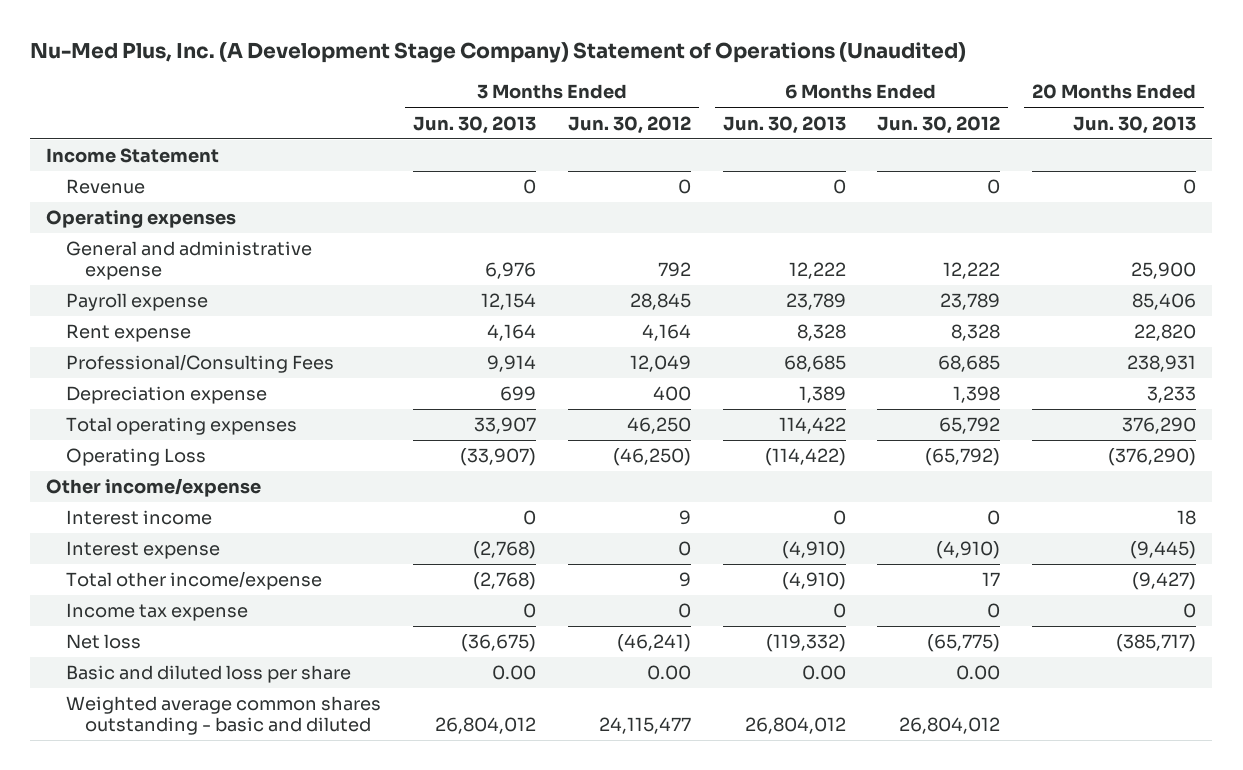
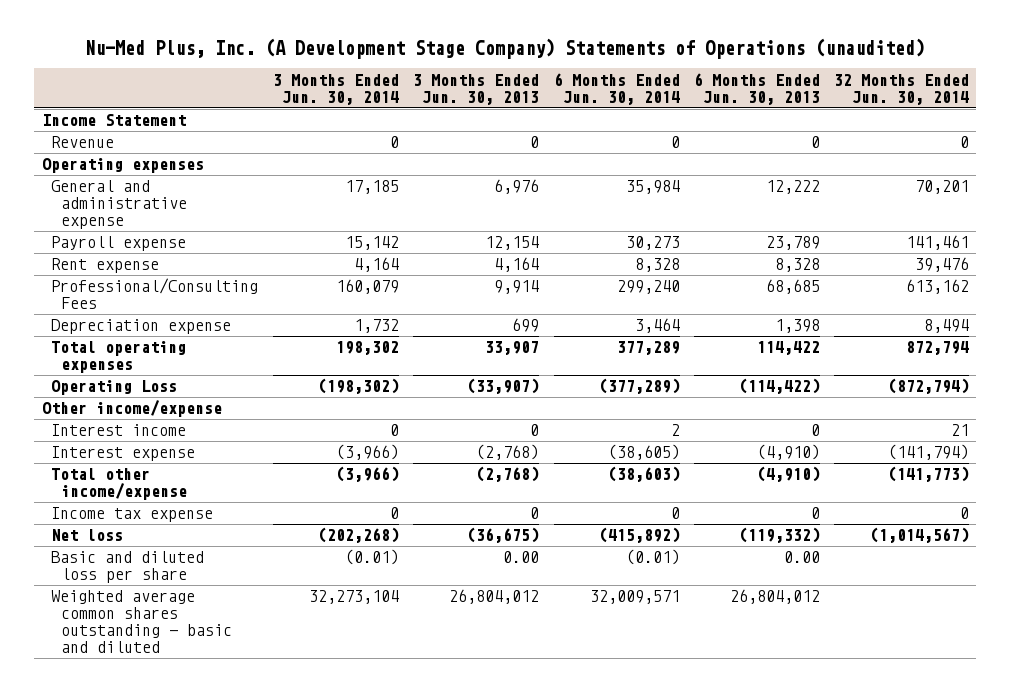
- Nu-Med Plus, Inc. (A Development Stage Company) Statement of Operations (Unaudited)
+ Nu-Med Plus, Inc. (A Development Stage Company) Statements of Operations (unaudited)
- | 3 Months Ended Jun. 30, 2013 | 3 Months Ended Jun. 30, 2012 | 6 Months Ended Jun. 30, 2013 | 6 Months Ended Jun. 30, 2012 | 20 Months Ended Jun. 30, 2013
+ | 3 Months Ended Jun. 30, 2014 | 3 Months Ended Jun. 30, 2013 | 6 Months Ended Jun. 30, 2014 | 6 Months Ended Jun. 30, 2013 | 32 Months Ended Jun. 30, 2014
- Depreciation expense | 699 | 400 | 1,389 | 1,398 | 3,233
+ Depreciation expense | 1,732 | 699 | 3,464 | 1,398 | 8,494

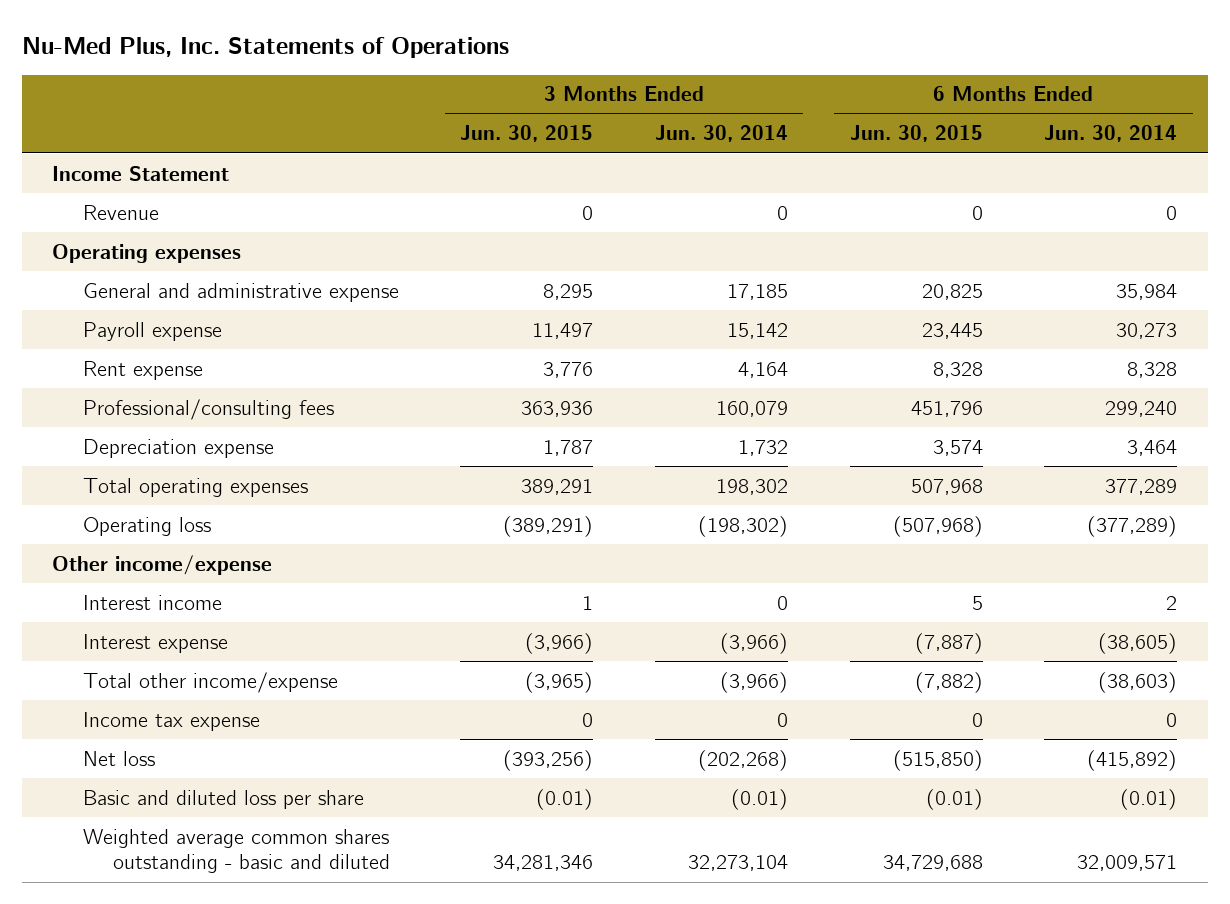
- Nu-Med Plus, Inc. (A Development Stage Company) Statements of Operations (unaudited)
+ Nu-Med Plus, Inc. Statements of Operations
- | 3 Months Ended Jun. 30, 2014 | 3 Months Ended Jun. 30, 2013 | 6 Months Ended Jun. 30, 2014 | 6 Months Ended Jun. 30, 2013 | 32 Months Ended Jun. 30, 2014
+ | 3 Months Ended Jun. 30, 2015 | 3 Months Ended Jun. 30, 2014 | 6 Months Ended Jun. 30, 2015 | 6 Months Ended Jun. 30, 2014
- Professional/Consulting Fees | 160,079 | 9,914 | 299,240 | 68,685 | 613,162
+ Professional/consulting fees | 363,936 | 160,079 | 451,796 | 299,240
- Operating Loss | (198,302) | (33,907) | (377,289) | (114,422) | (872,794)
+ Operating loss | (389,291) | (198,302) | (507,968) | (377,289)

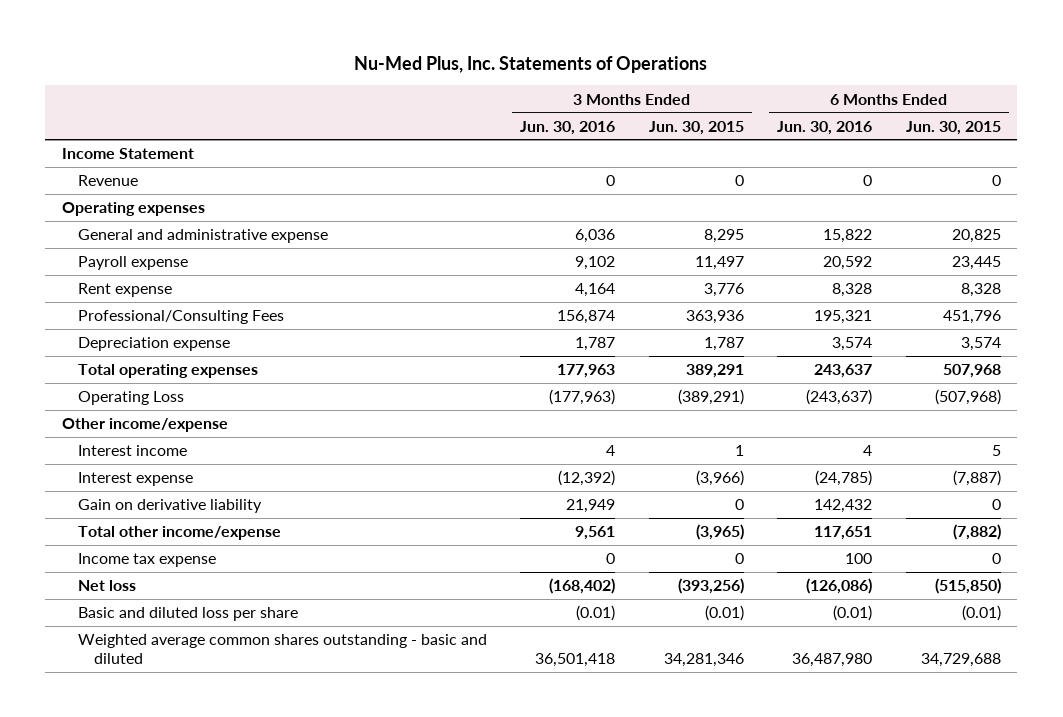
- | 3 Months Ended Jun. 30, 2015 | 3 Months Ended Jun. 30, 2014 | 6 Months Ended Jun. 30, 2015 | 6 Months Ended Jun. 30, 2014
+ | 3 Months Ended Jun. 30, 2016 | 3 Months Ended Jun. 30, 2015 | 6 Months Ended Jun. 30, 2016 | 6 Months Ended Jun. 30, 2015
- Professional/consulting fees | 363,936 | 160,079 | 451,796 | 299,240
+ Professional/Consulting Fees | 156,874 | 363,936 | 195,321 | 451,796
- Operating loss | (389,291) | (198,302) | (507,968) | (377,289)
+ Operating Loss | (177,963) | (389,291) | (243,637) | (507,968)
+ Gain on derivative liability | 21,949 | 0 | 142,432 | 0

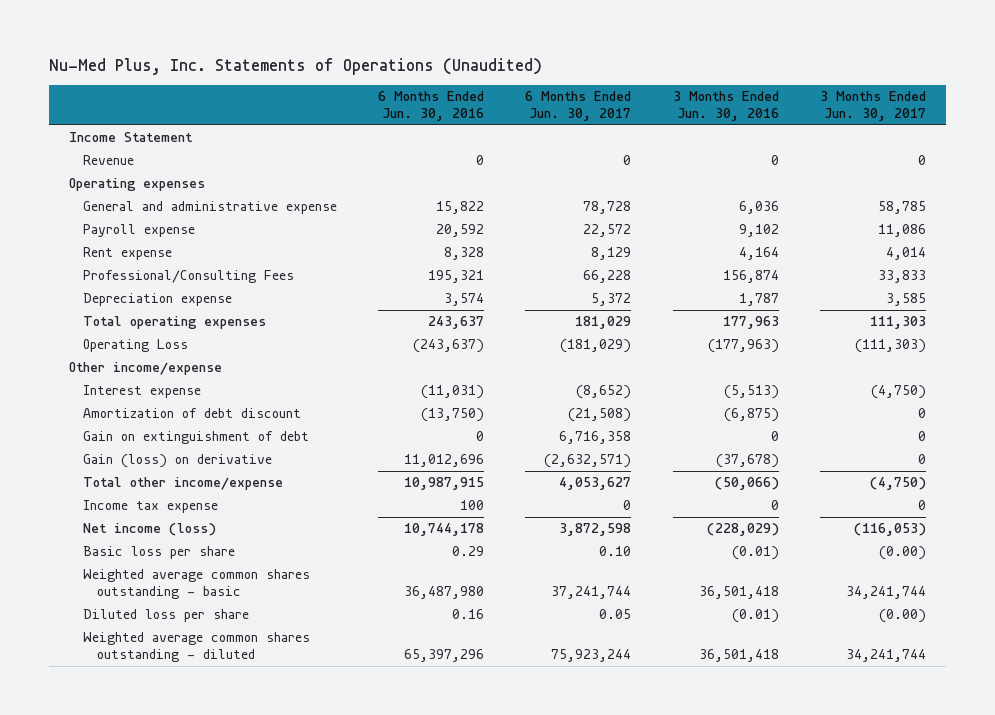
- Nu-Med Plus, Inc. Statements of Operations
+ Nu-Med Plus, Inc. Statements of Operations (Unaudited)
- | 3 Months Ended Jun. 30, 2016 | 3 Months Ended Jun. 30, 2015 | 6 Months Ended Jun. 30, 2016 | 6 Months Ended Jun. 30, 2015
+ | 6 Months Ended Jun. 30, 2016 | 6 Months Ended Jun. 30, 2017 | 3 Months Ended Jun. 30, 2016 | 3 Months Ended Jun. 30, 2017
- Interest income | 4 | 1 | 4 | 5
- Interest expense | (12,392) | (3,966) | (24,785) | (7,887)
- Gain on derivative liability | 21,949 | 0 | 142,432 | 0
- Total other income/expense | 9,561 | (3,965) | 117,651 | (7,882)
+ Interest expense | (11,031) | (8,652) | (5,513) | (4,750)
+ Amortization of debt discount | (13,750) | (21,508) | (6,875) | 0
+ Gain on extinguishment of debt | 0 | 6,716,358 | 0 | 0
+ Gain (loss) on derivative | 11,012,696 | (2,632,571) | (37,678) | 0
+ Total other income/expense | 10,987,915 | 4,053,627 | (50,066) | (4,750)
- Net loss | (168,402) | (393,256) | (126,086) | (515,850)
- Basic and diluted loss per share | (0.01) | (0.01) | (0.01) | (0.01)
- Weighted average common shares outstanding - basic and diluted | 36,501,418 | 34,281,346 | 36,487,980 | 34,729,688
+ Net income (loss) | 10,744,178 | 3,872,598 | (228,029) | (116,053)
+ Basic loss per share | 0.29 | 0.10 | (0.01) | (0.00)
+ Weighted average common shares outstanding - basic | 36,487,980 | 37,241,744 | 36,501,418 | 34,241,744
+ Diluted loss per share | 0.16 | 0.05 | (0.01) | (0.00)
+ Weighted average common shares outstanding - diluted | 65,397,296 | 75,923,244 | 36,501,418 | 34,241,744

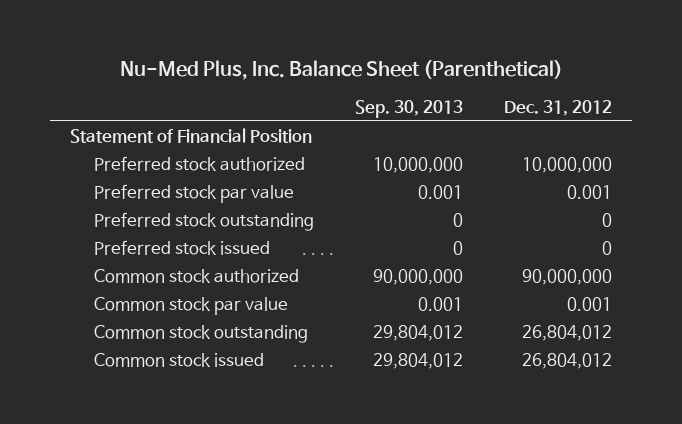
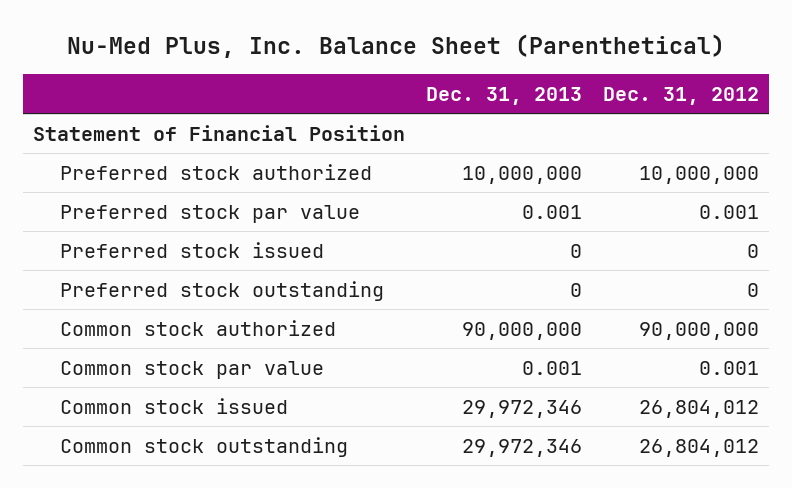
- | Sep. 30, 2013 | Dec. 31, 2012
+ | Dec. 31, 2013 | Dec. 31, 2012
moved down: Preferred stock outstanding | 0 | 0
moved down: Common stock outstanding | 29,972,346 | 26,804,012

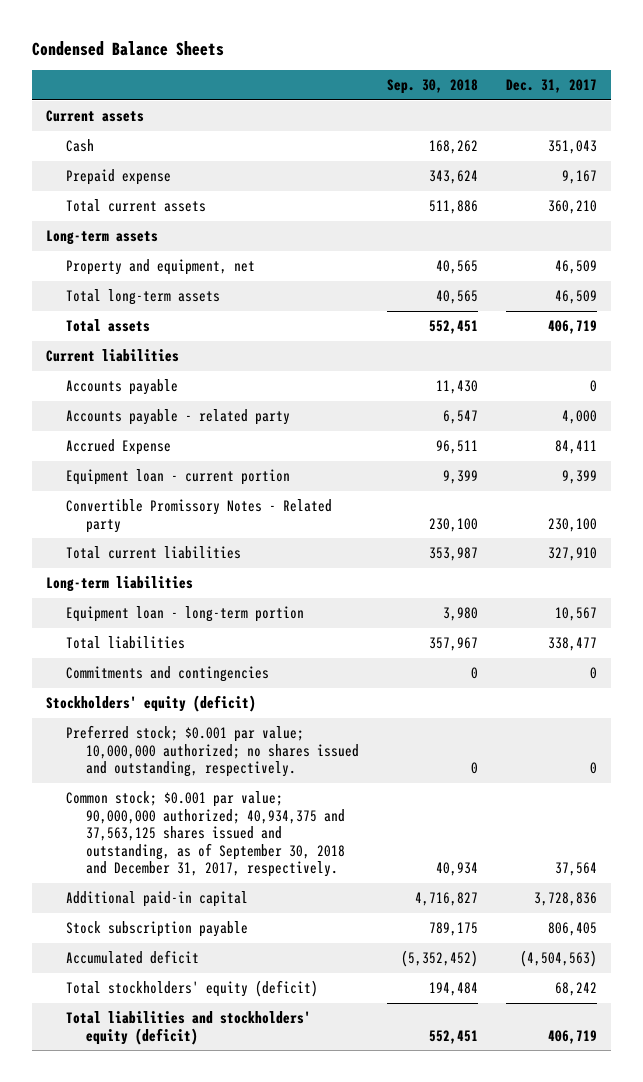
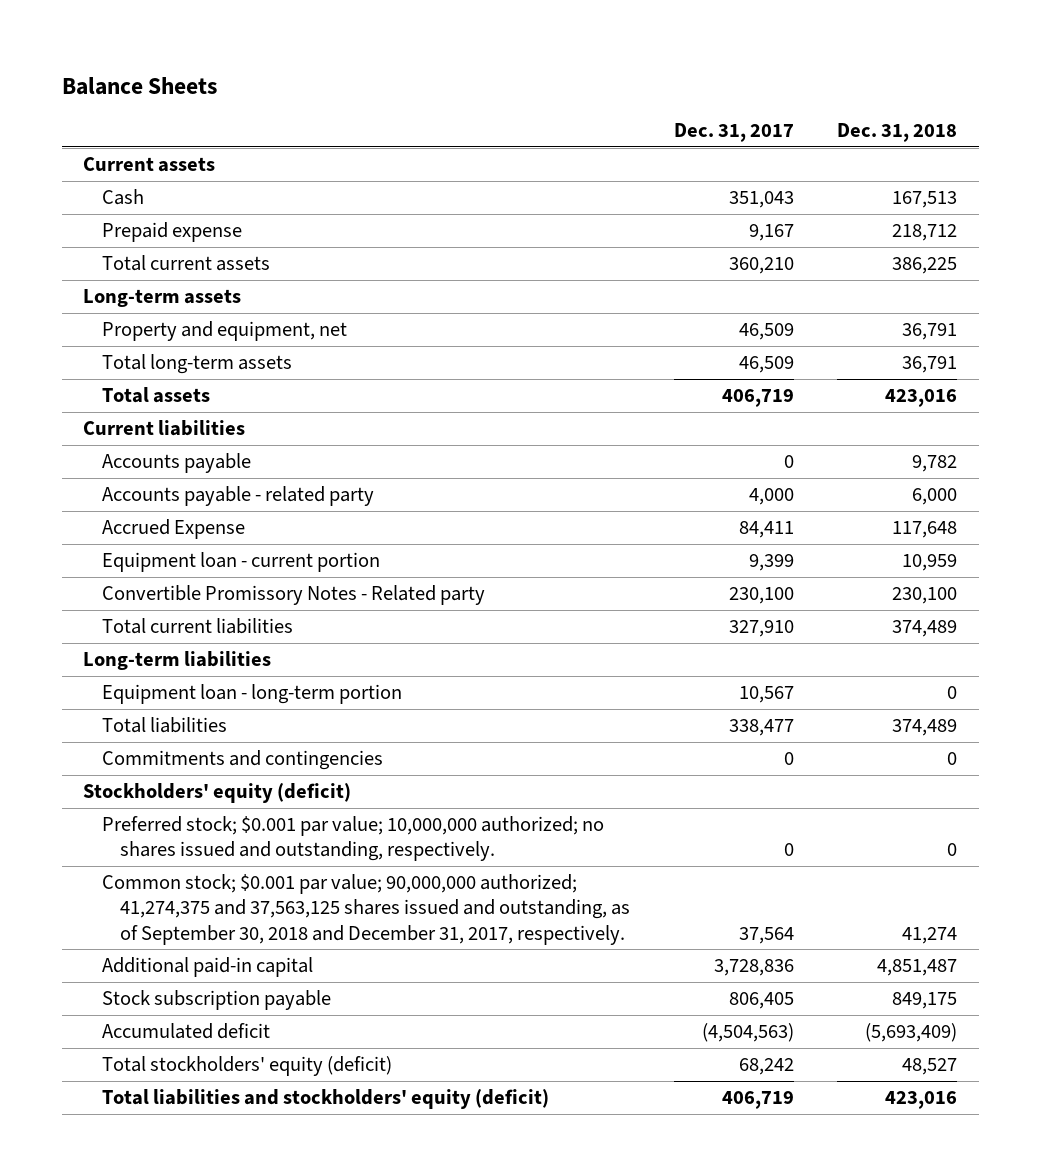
- Condensed Balance Sheets
+ Balance Sheets
- | Sep. 30, 2018 | Dec. 31, 2017
+ | Dec. 31, 2017 | Dec. 31, 2018
- Common stock; $0.001 par value; 90,000,000 authorized; 40,934,375 and 37,563,125 shares issued and outstanding, as of September 30, 2018 and December 31, 2017, respectively. | 40,934 | 37,564
+ Common stock; $0.001 par value; 90,000,000 authorized; 41,274,375 and 37,563,125 shares issued and outstanding, as of September 30, 2018 and December 31, 2017, respectively. | 37,564 | 41,274

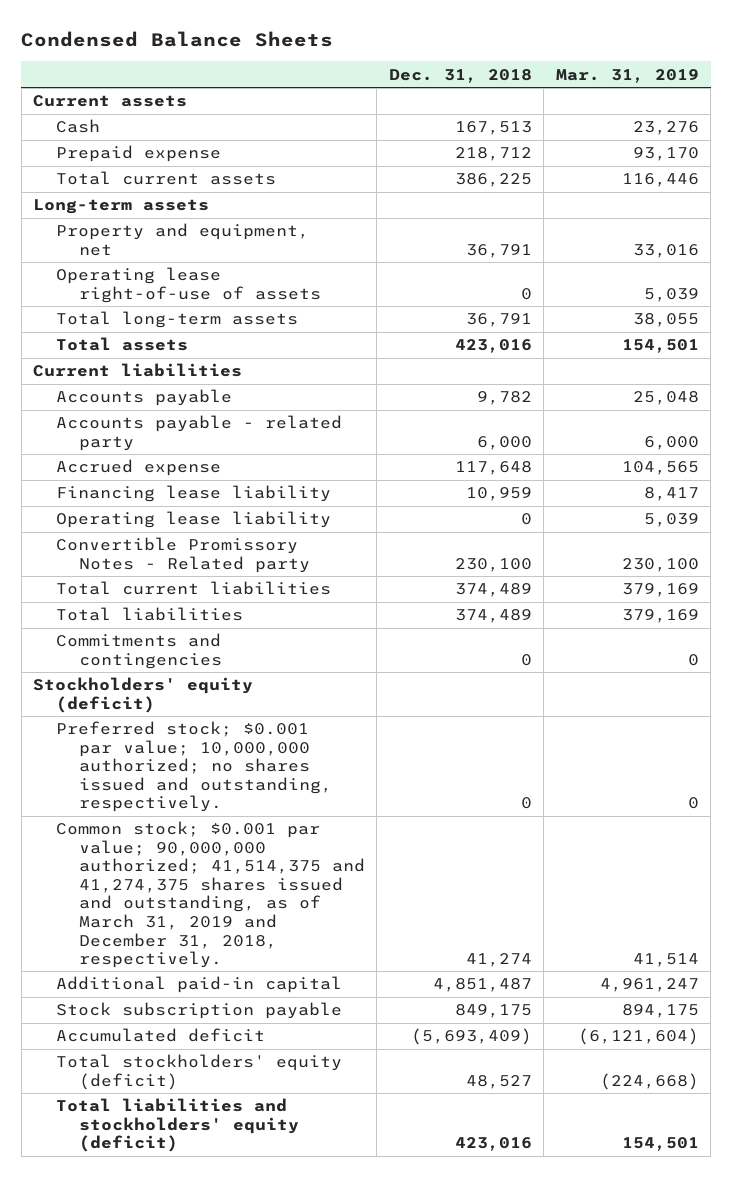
- Balance Sheets
+ Condensed Balance Sheets
- | Dec. 31, 2017 | Dec. 31, 2018
+ | Dec. 31, 2018 | Mar. 31, 2019
+ Operating lease right-of-use of assets | 0 | 5,039
- Accrued Expense | 84,411 | 117,648
- Equipment loan - current portion | 9,399 | 10,959
+ Accrued expense | 117,648 | 104,565
+ Financing lease liability | 10,959 | 8,417
+ Operating lease liability | 0 | 5,039
- Long-term liabilities
- Equipment loan - long-term portion | 10,567 | 0
- Common stock; $0.001 par value; 90,000,000 authorized; 41,274,375 and 37,563,125 shares issued and outstanding, as of September 30, 2018 and December 31, 2017, respectively. | 37,564 | 41,274
+ Common stock; $0.001 par value; 90,000,000 authorized; 41,514,375 and 41,274,375 shares issued and outstanding, as of March 31, 2019 and December 31, 2018, respectively. | 41,274 | 41,514

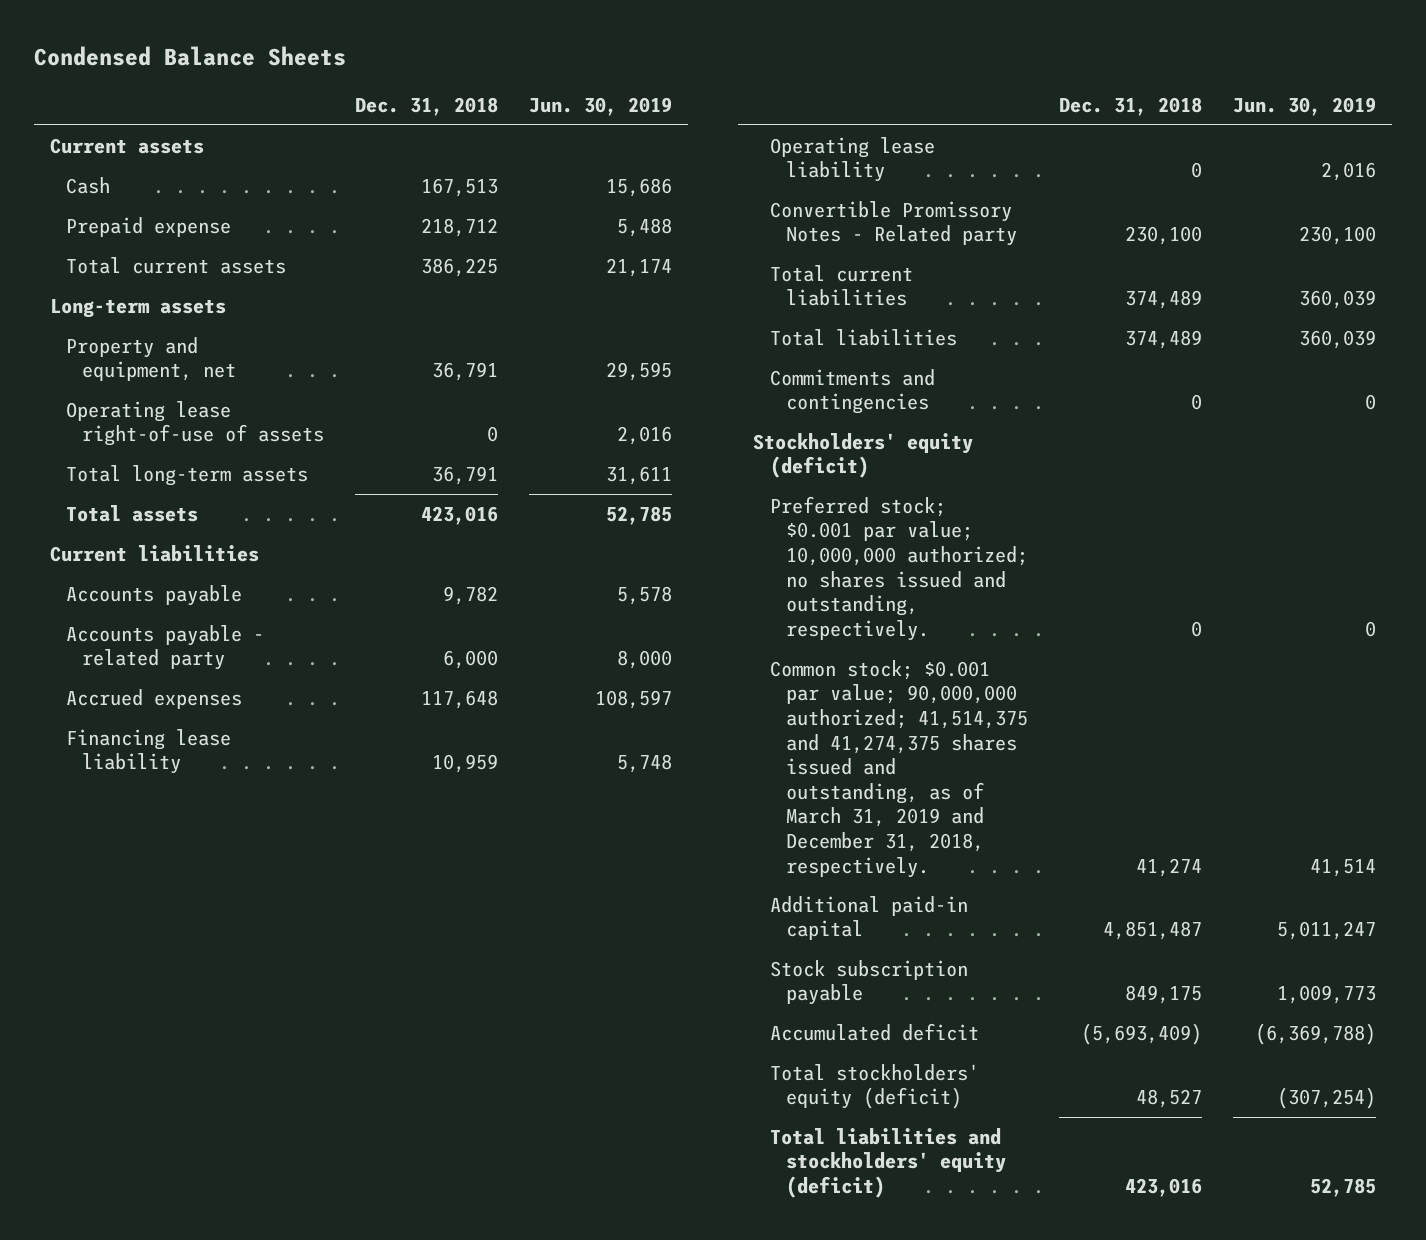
- | Dec. 31, 2018 | Mar. 31, 2019
+ | Dec. 31, 2018 | Jun. 30, 2019
- Accrued expense | 117,648 | 104,565
+ Accrued expenses | 117,648 | 108,597

